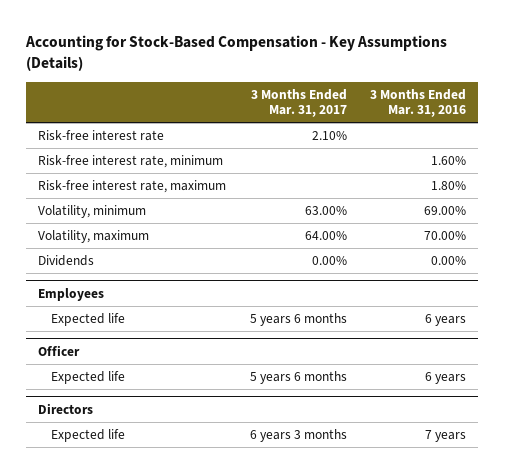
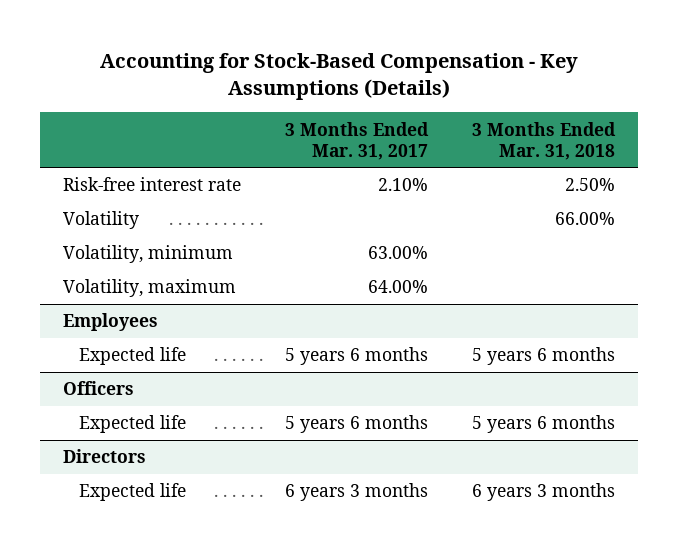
- | 3 Months Ended Mar. 31, 2017 | 3 Months Ended Mar. 31, 2016
+ | 3 Months Ended Mar. 31, 2017 | 3 Months Ended Mar. 31, 2018
- Risk-free interest rate, minimum | | 1.60%
- Risk-free interest rate, maximum | | 1.80%
+ Volatility | | 66.00%
- Dividends | 0.00% | 0.00%
- Officer
+ Officers

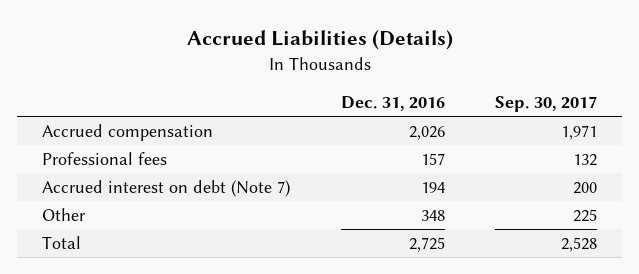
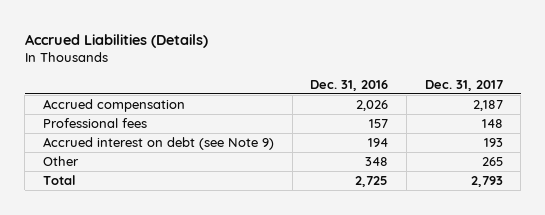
- | Dec. 31, 2016 | Sep. 30, 2017
+ | Dec. 31, 2016 | Dec. 31, 2017
- Accrued interest on debt (Note 7) | 194 | 200
+ Accrued interest on debt (see Note 9) | 194 | 193

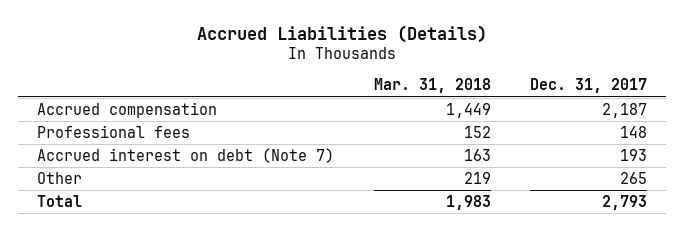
- | Dec. 31, 2016 | Dec. 31, 2017
+ | Mar. 31, 2018 | Dec. 31, 2017
- Accrued interest on debt (see Note 9) | 194 | 193
+ Accrued interest on debt (Note 7) | 163 | 193

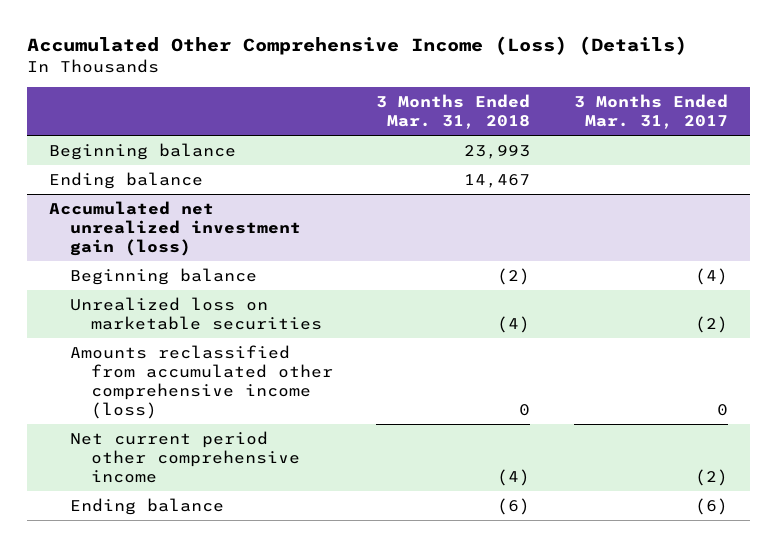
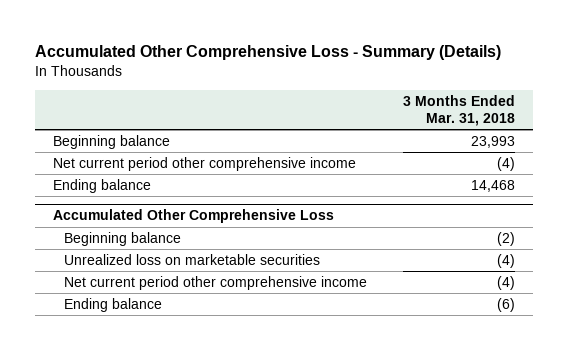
- Accumulated Other Comprehensive Income (Loss) (Details)
+ Accumulated Other Comprehensive Loss - Summary (Details)
- | 3 Months Ended Mar. 31, 2018 | 3 Months Ended Mar. 31, 2017
+ | 3 Months Ended Mar. 31, 2018
- Ending balance | 14,467 |
- Accumulated net unrealized investment gain (loss)
+ Net current period other comprehensive income | (4)
+ Ending balance | 14,468
+ Accumulated Other Comprehensive Loss
- Amounts reclassified from accumulated other comprehensive income (loss) | 0 | 0

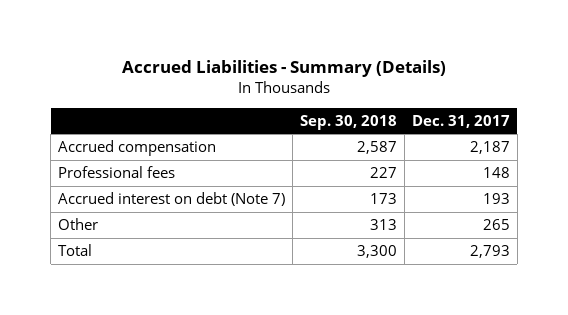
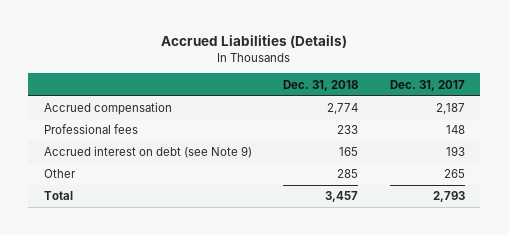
- Accrued Liabilities - Summary (Details)
+ Accrued Liabilities (Details)
- | Sep. 30, 2018 | Dec. 31, 2017
+ | Dec. 31, 2018 | Dec. 31, 2017
- Accrued interest on debt (Note 7) | 173 | 193
+ Accrued interest on debt (see Note 9) | 165 | 193

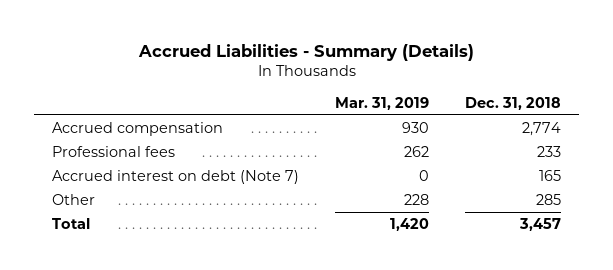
- Accrued Liabilities (Details)
+ Accrued Liabilities - Summary (Details)
- | Dec. 31, 2018 | Dec. 31, 2017
+ | Mar. 31, 2019 | Dec. 31, 2018
- Accrued interest on debt (see Note 9) | 165 | 193
+ Accrued interest on debt (Note 7) | 0 | 165

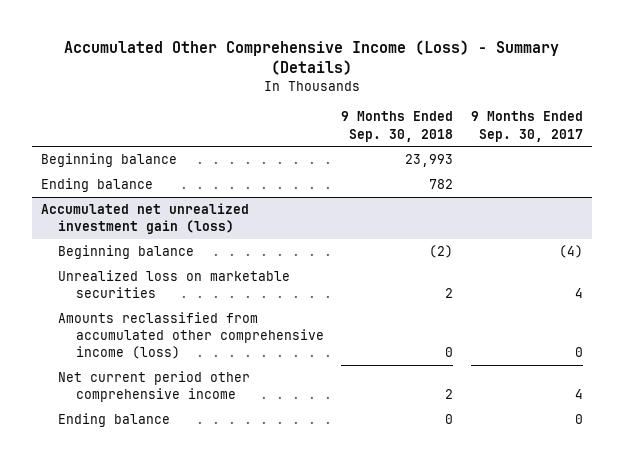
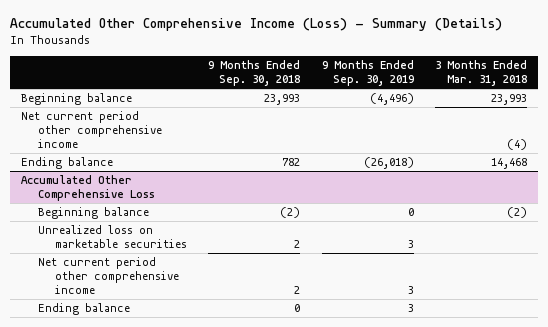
- | 9 Months Ended Sep. 30, 2018 | 9 Months Ended Sep. 30, 2017
+ | 9 Months Ended Sep. 30, 2018 | 9 Months Ended Sep. 30, 2019 | 3 Months Ended Mar. 31, 2018
+ Net current period other comprehensive income | | | (4)
- Accumulated net unrealized investment gain (loss)
+ Accumulated Other Comprehensive Loss
- Amounts reclassified from accumulated other comprehensive income (loss) | 0 | 0

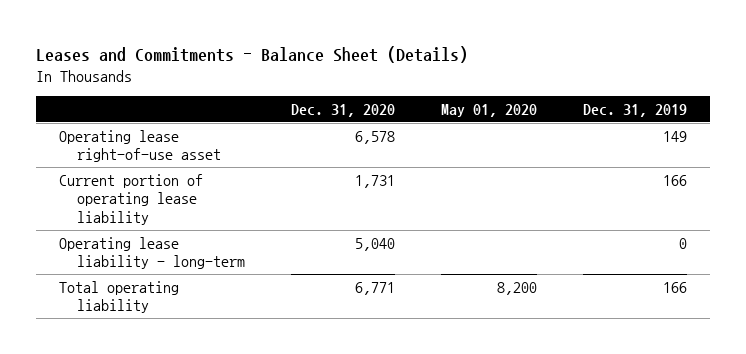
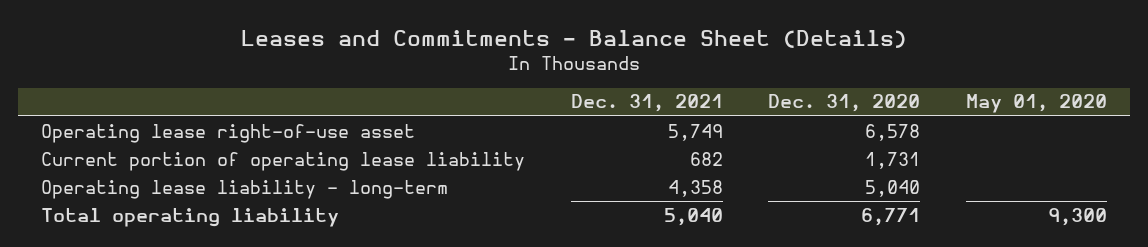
- | Dec. 31, 2020 | May 01, 2020 | Dec. 31, 2019
+ | Dec. 31, 2021 | Dec. 31, 2020 | May 01, 2020
- Total operating liability | 6,771 | 8,200 | 166
+ Total operating liability | 5,040 | 6,771 | 9,300

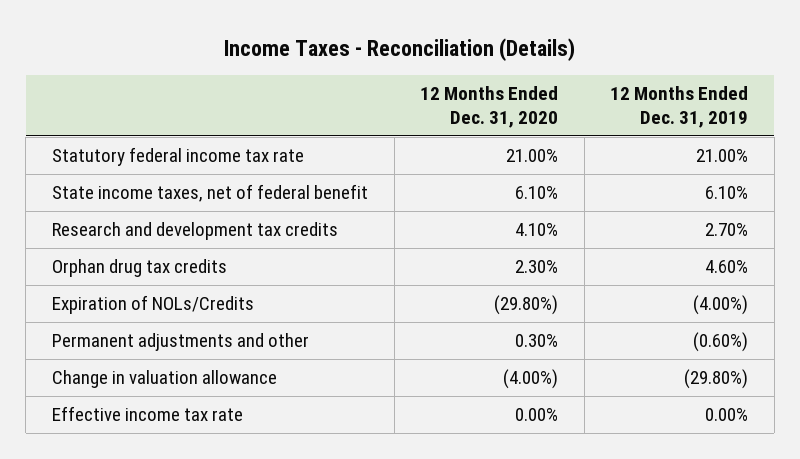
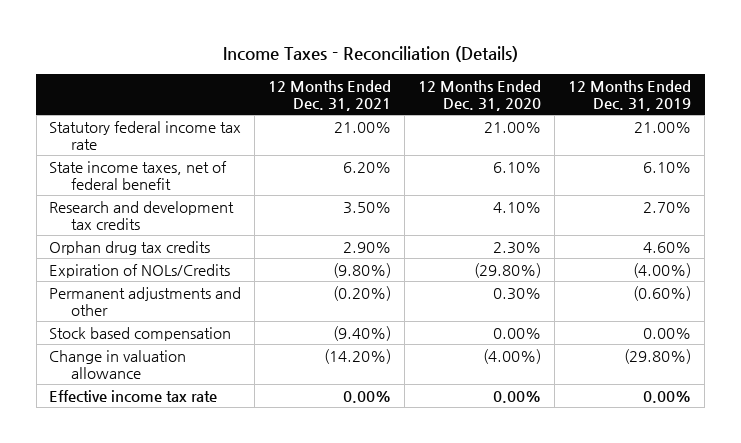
- | 12 Months Ended Dec. 31, 2020 | 12 Months Ended Dec. 31, 2019
+ | 12 Months Ended Dec. 31, 2021 | 12 Months Ended Dec. 31, 2020 | 12 Months Ended Dec. 31, 2019
+ Stock based compensation | (9.40%) | 0.00% | 0.00%

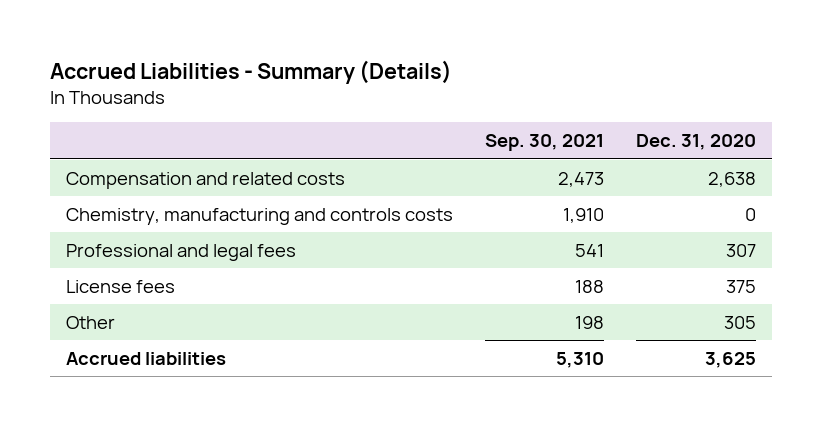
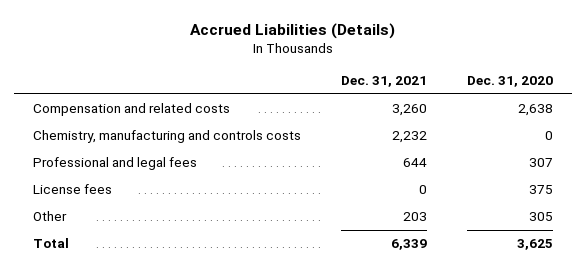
- Accrued Liabilities - Summary (Details)
+ Accrued Liabilities (Details)
- | Sep. 30, 2021 | Dec. 31, 2020
+ | Dec. 31, 2021 | Dec. 31, 2020
- Accrued liabilities | 5,310 | 3,625
+ Total | 6,339 | 3,625

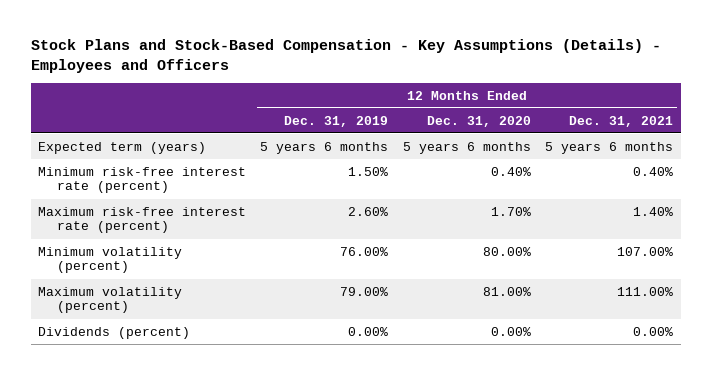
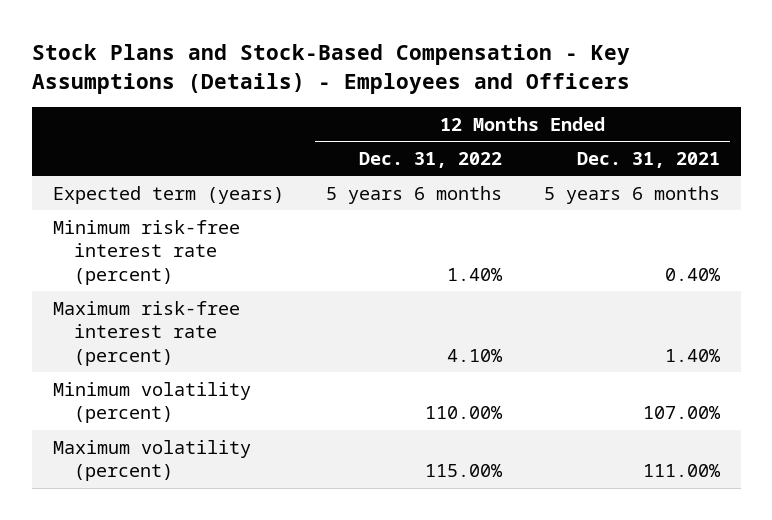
- | 12 Months Ended Dec. 31, 2019 | 12 Months Ended Dec. 31, 2020 | 12 Months Ended Dec. 31, 2021
+ | 12 Months Ended Dec. 31, 2022 | 12 Months Ended Dec. 31, 2021
- Dividends (percent) | 0.00% | 0.00% | 0.00%

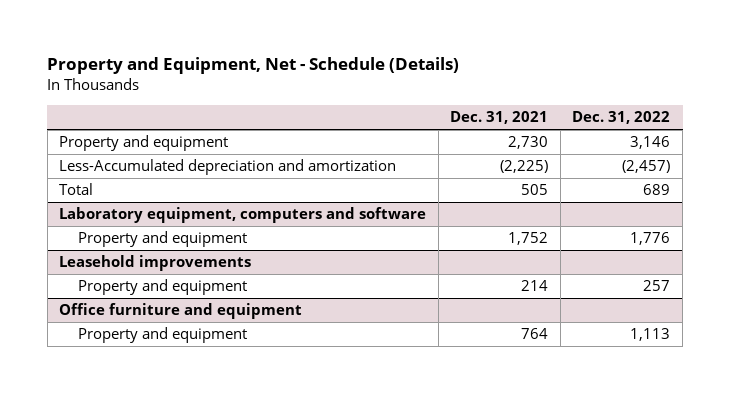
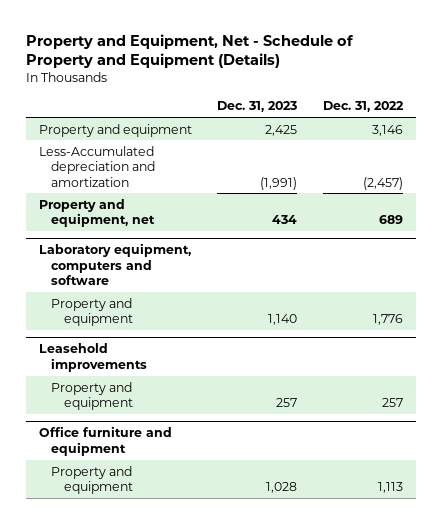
- Property and Equipment, Net - Schedule (Details)
+ Property and Equipment, Net - Schedule of Property and Equipment (Details)
- | Dec. 31, 2021 | Dec. 31, 2022
+ | Dec. 31, 2023 | Dec. 31, 2022
- Total | 505 | 689
+ Property and equipment, net | 434 | 689

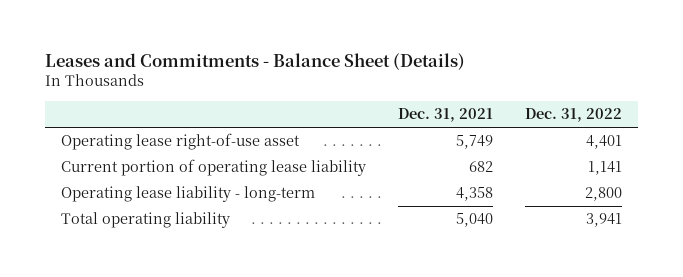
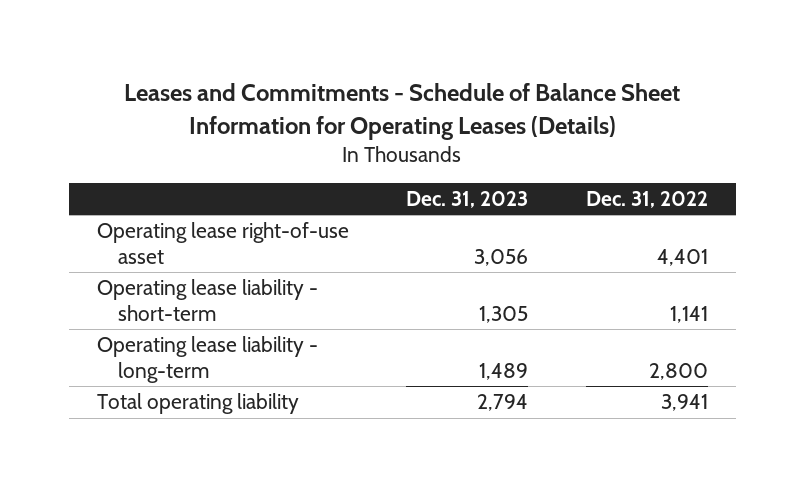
- Leases and Commitments - Balance Sheet (Details)
+ Leases and Commitments - Schedule of Balance Sheet Information for Operating Leases (Details)
- | Dec. 31, 2021 | Dec. 31, 2022
+ | Dec. 31, 2023 | Dec. 31, 2022
- Current portion of operating lease liability | 682 | 1,141
+ Operating lease liability - short-term | 1,305 | 1,141

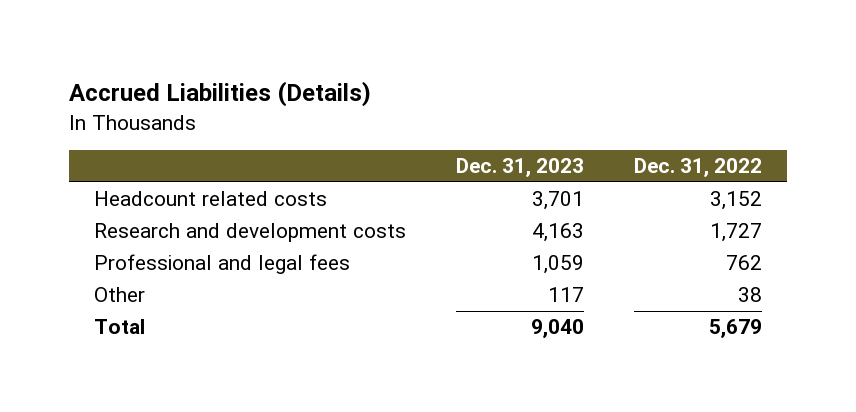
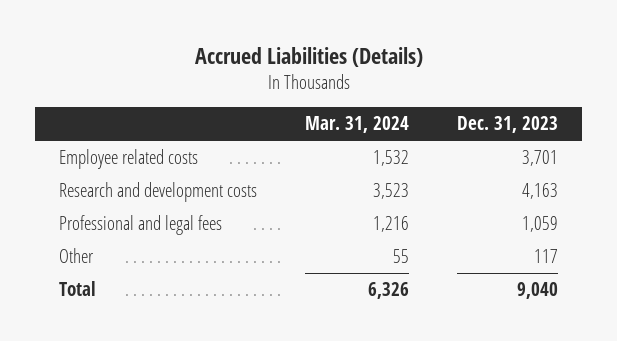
- | Dec. 31, 2023 | Dec. 31, 2022
+ | Mar. 31, 2024 | Dec. 31, 2023
- Headcount related costs | 3,701 | 3,152
+ Employee related costs | 1,532 | 3,701

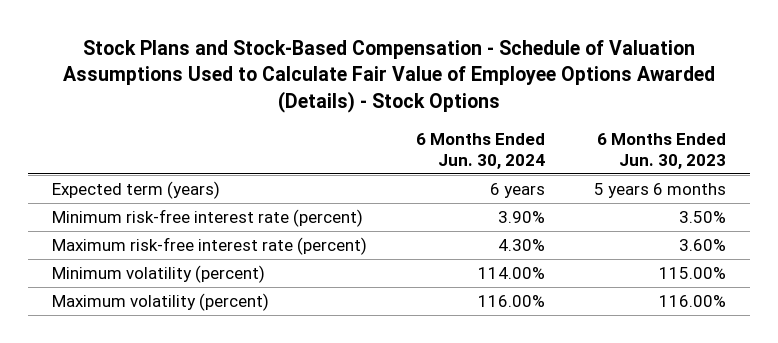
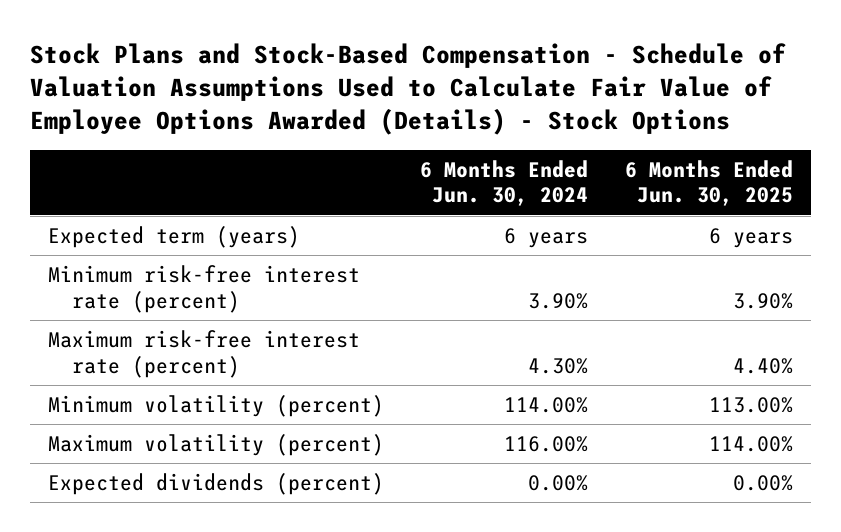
- | 6 Months Ended Jun. 30, 2024 | 6 Months Ended Jun. 30, 2023
+ | 6 Months Ended Jun. 30, 2024 | 6 Months Ended Jun. 30, 2025
+ Expected dividends (percent) | 0.00% | 0.00%

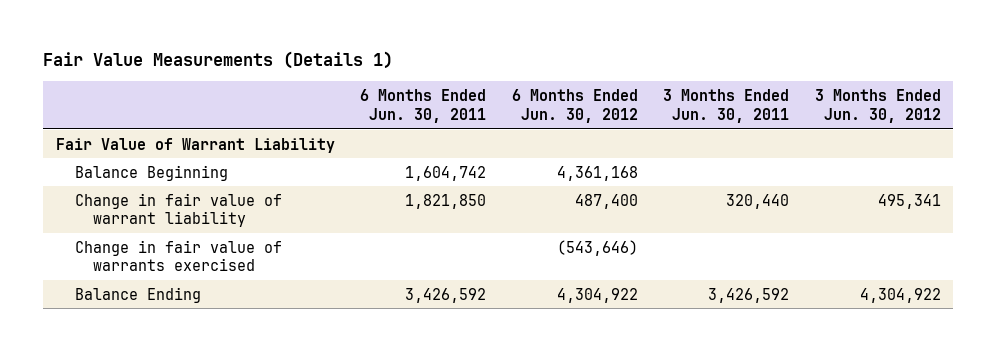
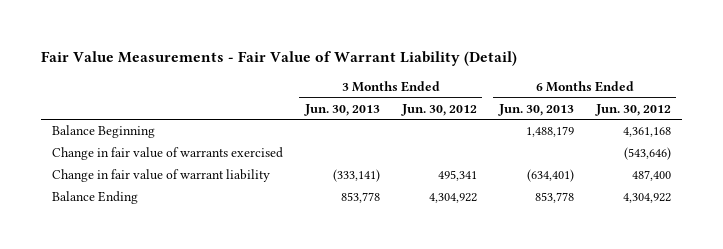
- Fair Value Measurements (Details 1)
+ Fair Value Measurements - Fair Value of Warrant Liability (Detail)
- | 6 Months Ended Jun. 30, 2011 | 6 Months Ended Jun. 30, 2012 | 3 Months Ended Jun. 30, 2011 | 3 Months Ended Jun. 30, 2012
+ | 3 Months Ended Jun. 30, 2013 | 3 Months Ended Jun. 30, 2012 | 6 Months Ended Jun. 30, 2013 | 6 Months Ended Jun. 30, 2012
- Fair Value of Warrant Liability
moved down: Change in fair value of warrant liability | (333,141) | 495,341 | (634,401) | 487,400

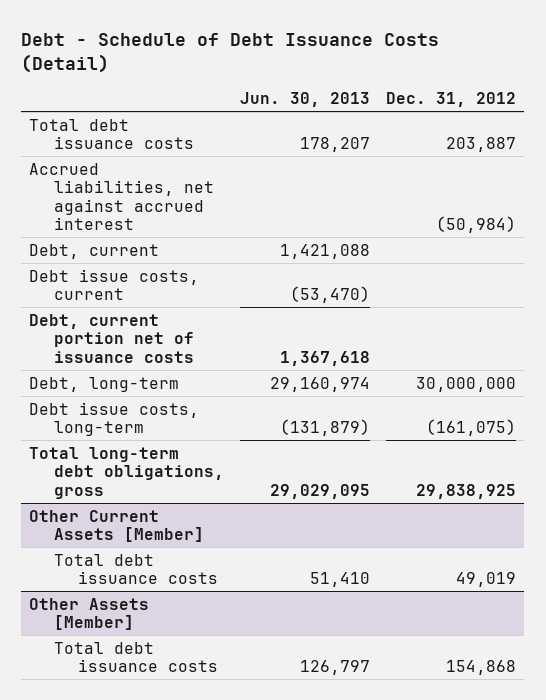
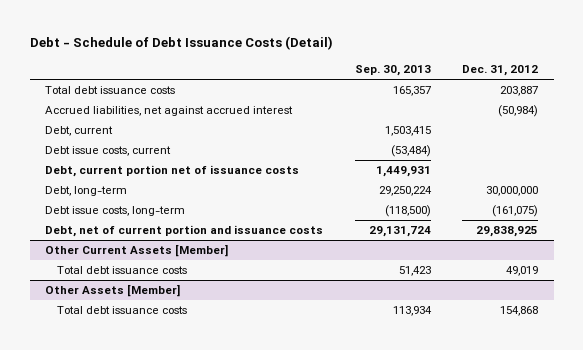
- | Jun. 30, 2013 | Dec. 31, 2012
+ | Sep. 30, 2013 | Dec. 31, 2012
- Total long-term debt obligations, gross | 29,029,095 | 29,838,925
+ Debt, net of current portion and issuance costs | 29,131,724 | 29,838,925

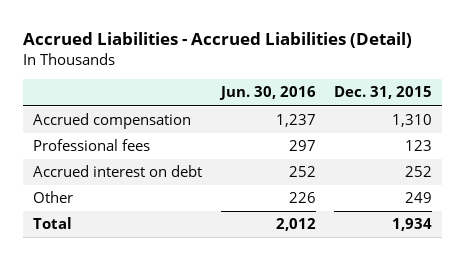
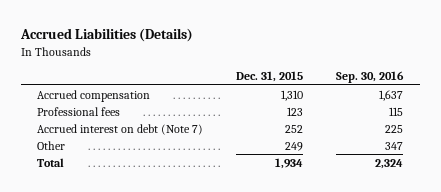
- Accrued Liabilities - Accrued Liabilities (Detail)
+ Accrued Liabilities (Details)
- | Jun. 30, 2016 | Dec. 31, 2015
+ | Dec. 31, 2015 | Sep. 30, 2016
- Accrued interest on debt | 252 | 252
+ Accrued interest on debt (Note 7) | 252 | 225

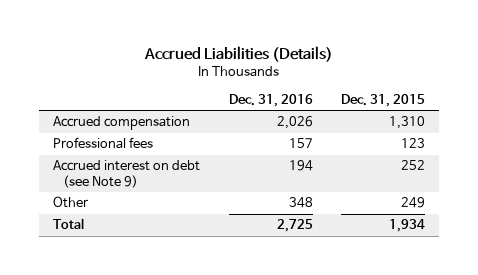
- | Dec. 31, 2015 | Sep. 30, 2016
+ | Dec. 31, 2016 | Dec. 31, 2015
- Accrued interest on debt (Note 7) | 252 | 225
+ Accrued interest on debt (see Note 9) | 194 | 252

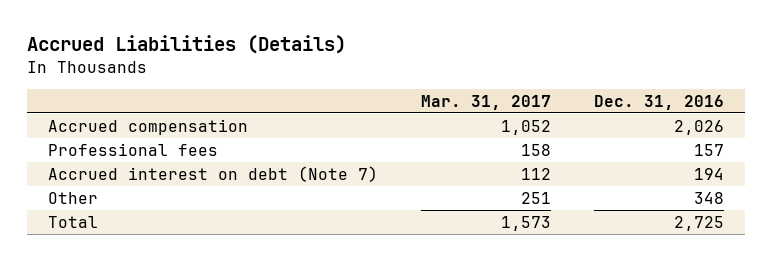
- | Dec. 31, 2016 | Dec. 31, 2015
+ | Mar. 31, 2017 | Dec. 31, 2016
- Accrued interest on debt (see Note 9) | 194 | 252
+ Accrued interest on debt (Note 7) | 112 | 194

